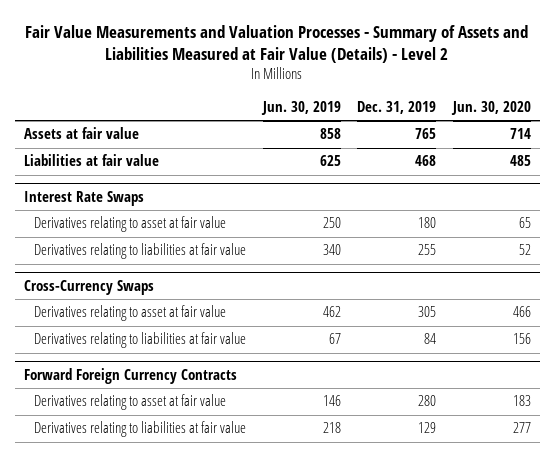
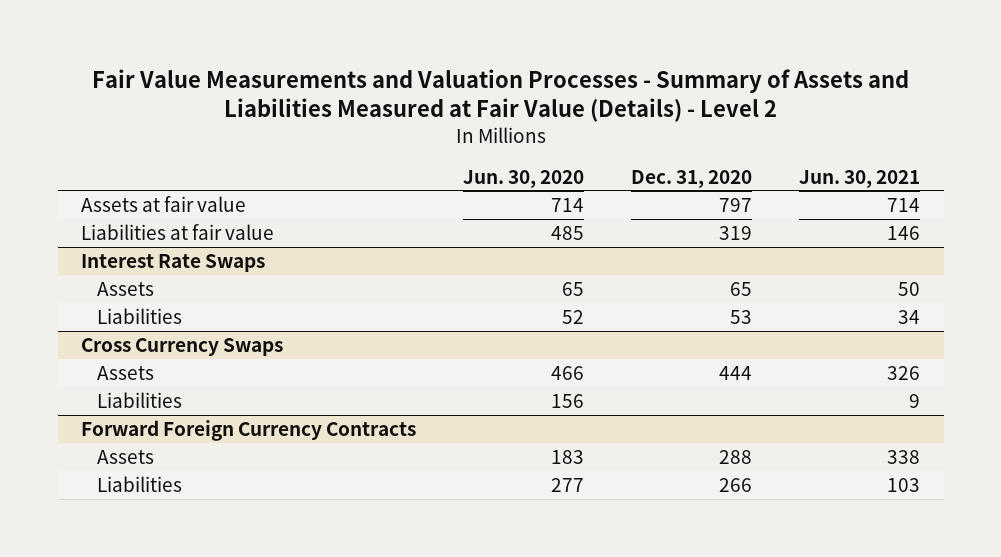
- | Jun. 30, 2019 | Dec. 31, 2019 | Jun. 30, 2020
+ | Jun. 30, 2020 | Dec. 31, 2020 | Jun. 30, 2021
@ Interest Rate Swaps
- Derivatives relating to asset at fair value | 250 | 180 | 65
- Derivatives relating to liabilities at fair value | 340 | 255 | 52
- Cross-Currency Swaps
- Derivatives relating to asset at fair value | 462 | 305 | 466
- Derivatives relating to liabilities at fair value | 67 | 84 | 156
@ Interest Rate Swaps
+ Assets | 65 | 65 | 50
+ Liabilities | 52 | 53 | 34
+ Cross Currency Swaps
+ Assets | 466 | 444 | 326
+ Liabilities | 156 | | 9
@ Forward Foreign Currency Contracts
- Derivatives relating to asset at fair value | 146 | 280 | 183
- Derivatives relating to liabilities at fair value | 218 | 129 | 277
+ Assets | 183 | 288 | 338
+ Liabilities | 277 | 266 | 103

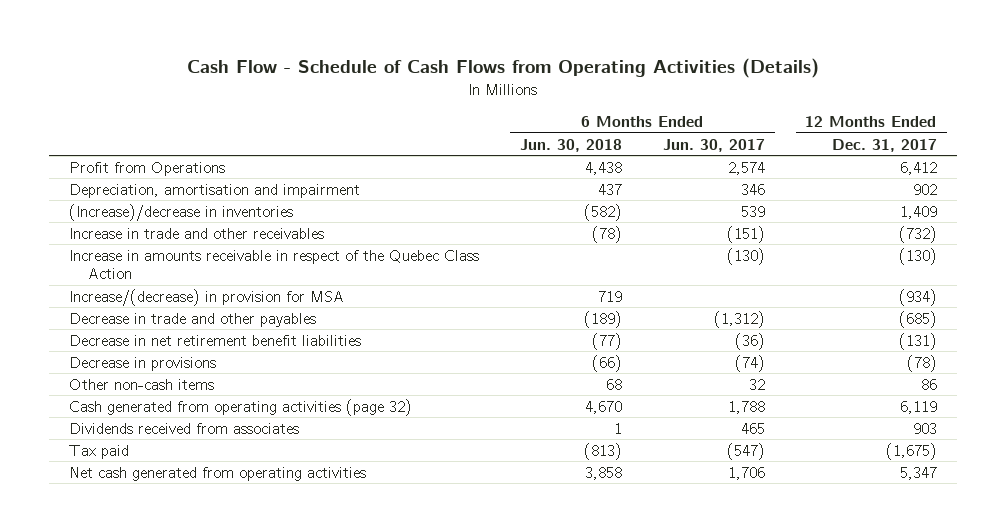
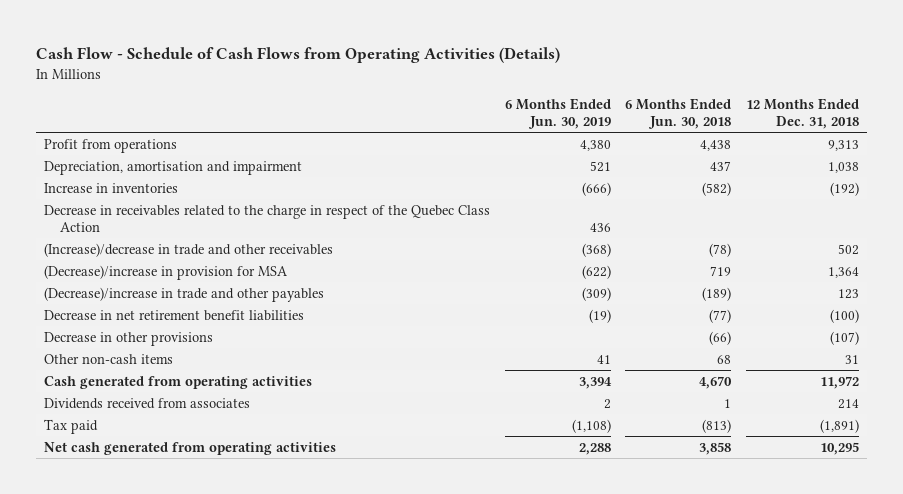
- | 6 Months Ended Jun. 30, 2018 | 6 Months Ended Jun. 30, 2017 | 12 Months Ended Dec. 31, 2017
+ | 6 Months Ended Jun. 30, 2019 | 6 Months Ended Jun. 30, 2018 | 12 Months Ended Dec. 31, 2018
- Profit from Operations | 4,438 | 2,574 | 6,412
+ Profit from operations | 4,380 | 4,438 | 9,313
- (Increase)/decrease in inventories | (582) | 539 | 1,409
- Increase in trade and other receivables | (78) | (151) | (732)
- Increase in amounts receivable in respect of the Quebec Class Action | | (130) | (130)
- Increase/(decrease) in provision for MSA | 719 | | (934)
- Decrease in trade and other payables | (189) | (1,312) | (685)
+ Increase in inventories | (666) | (582) | (192)
+ Decrease in receivables related to the charge in respect of the Quebec Class Action | 436 | |
+ (Increase)/decrease in trade and other receivables | (368) | (78) | 502
+ (Decrease)/increase in provision for MSA | (622) | 719 | 1,364
+ (Decrease)/increase in trade and other payables | (309) | (189) | 123
- Decrease in provisions | (66) | (74) | (78)
+ Decrease in other provisions | | (66) | (107)
- Cash generated from operating activities (page 32) | 4,670 | 1,788 | 6,119
+ Cash generated from operating activities | 3,394 | 4,670 | 11,972

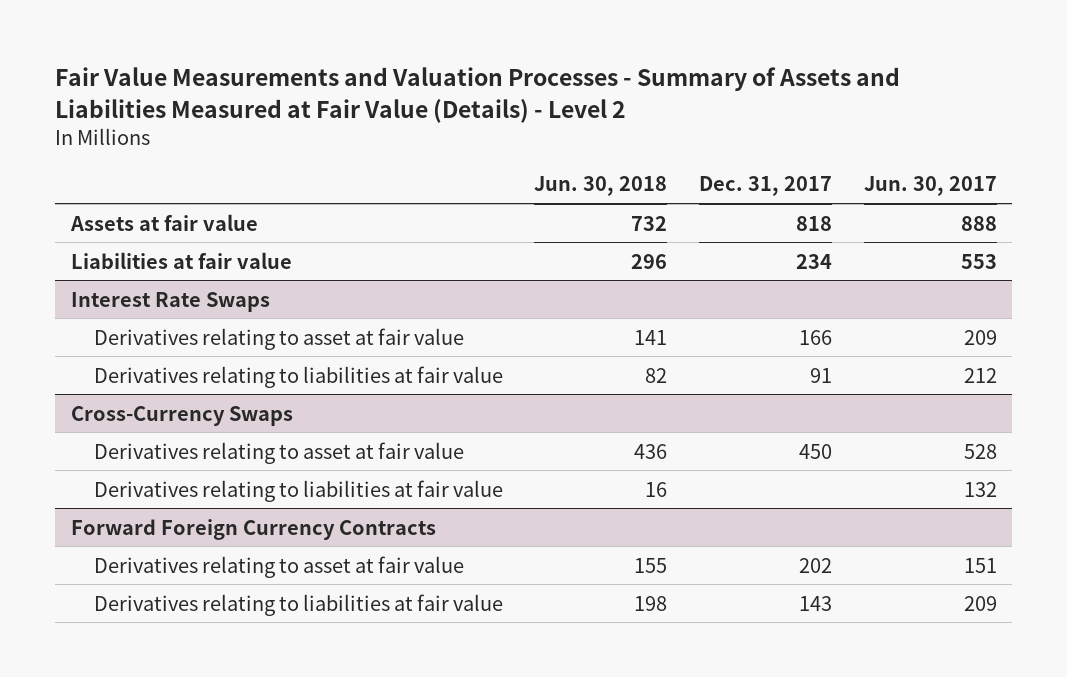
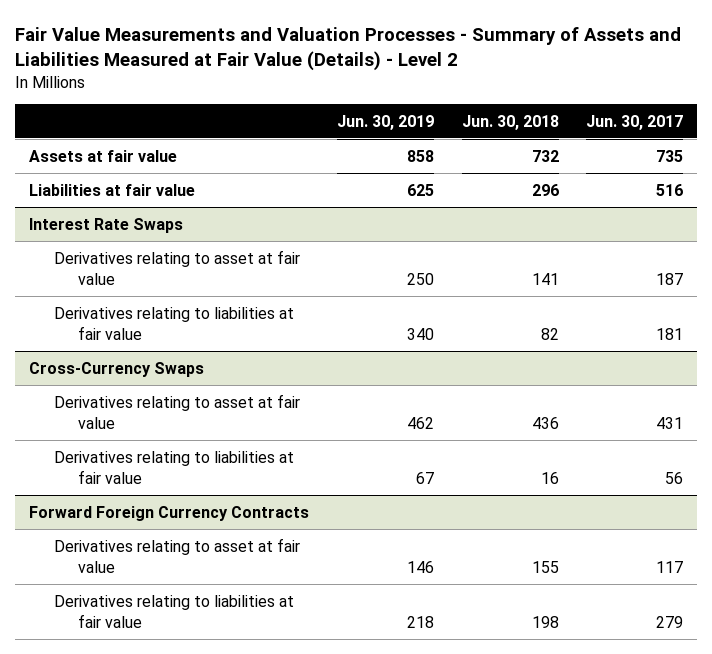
- | Jun. 30, 2018 | Dec. 31, 2017 | Jun. 30, 2017
+ | Jun. 30, 2019 | Jun. 30, 2018 | Jun. 30, 2017
- Assets at fair value | 732 | 818 | 888
- Liabilities at fair value | 296 | 234 | 553
+ Assets at fair value | 858 | 732 | 735
+ Liabilities at fair value | 625 | 296 | 516
@ Interest Rate Swaps
- Derivatives relating to asset at fair value | 141 | 166 | 209
- Derivatives relating to liabilities at fair value | 82 | 91 | 212
+ Derivatives relating to asset at fair value | 250 | 141 | 187
+ Derivatives relating to liabilities at fair value | 340 | 82 | 181
@ Cross-Currency Swaps
- Derivatives relating to asset at fair value | 436 | 450 | 528
- Derivatives relating to liabilities at fair value | 16 | | 132
+ Derivatives relating to asset at fair value | 462 | 436 | 431
+ Derivatives relating to liabilities at fair value | 67 | 16 | 56
@ Forward Foreign Currency Contracts
- Derivatives relating to asset at fair value | 155 | 202 | 151
- Derivatives relating to liabilities at fair value | 198 | 143 | 209
+ Derivatives relating to asset at fair value | 146 | 155 | 117
+ Derivatives relating to liabilities at fair value | 218 | 198 | 279

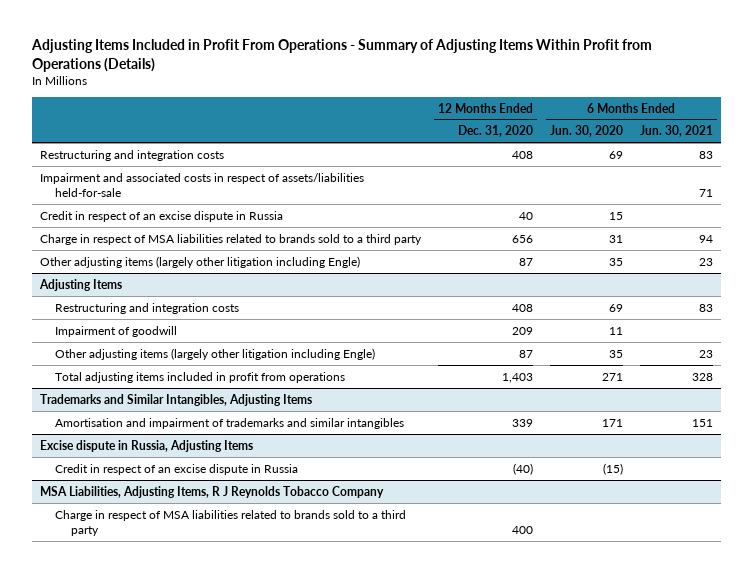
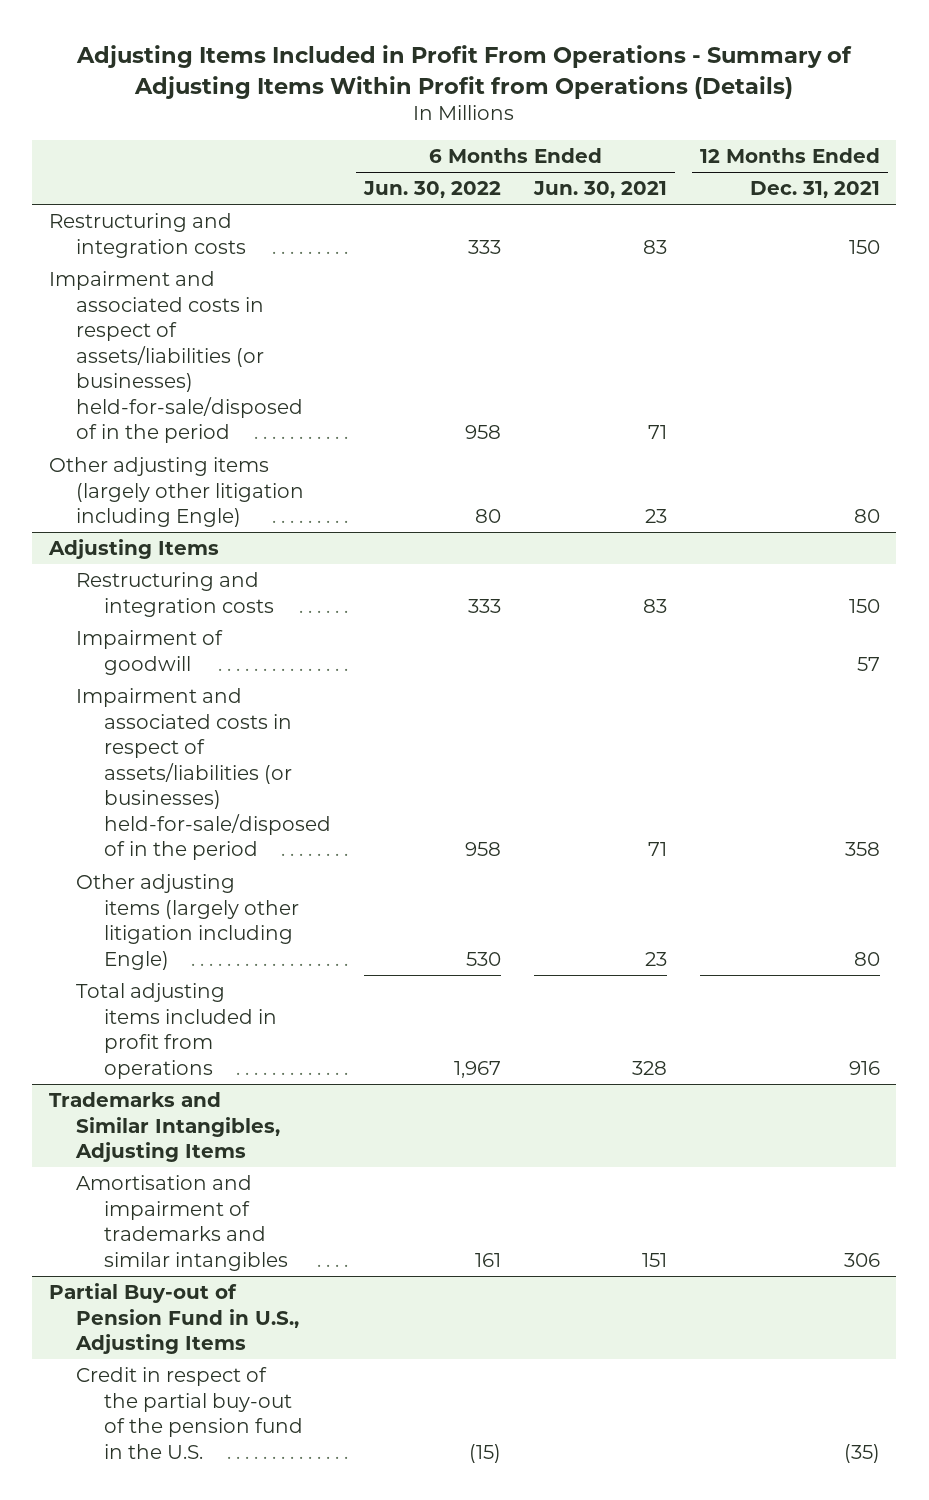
- | 12 Months Ended Dec. 31, 2020 | 6 Months Ended Jun. 30, 2020 | 6 Months Ended Jun. 30, 2021
+ | 6 Months Ended Jun. 30, 2022 | 6 Months Ended Jun. 30, 2021 | 12 Months Ended Dec. 31, 2021
- Impairment and associated costs in respect of assets/liabilities held-for-sale | | | 71
- Credit in respect of an excise dispute in Russia | 40 | 15 |
- Charge in respect of MSA liabilities related to brands sold to a third party | 656 | 31 | 94
+ Impairment and associated costs in respect of assets/liabilities (or businesses) held-for-sale/disposed of in the period | 958 | 71 |
@ Adjusting Items
+ Impairment and associated costs in respect of assets/liabilities (or businesses) held-for-sale/disposed of in the period | 958 | 71 | 358
- Excise dispute in Russia, Adjusting Items
- Credit in respect of an excise dispute in Russia | (40) | (15) |
- MSA Liabilities, Adjusting Items, R J Reynolds Tobacco Company
- Charge in respect of MSA liabilities related to brands sold to a third party | 400 | |
+ Partial Buy-out of Pension Fund in U.S., Adjusting Items
+ Credit in respect of the partial buy-out of the pension fund in the U.S. | (15) | | (35)

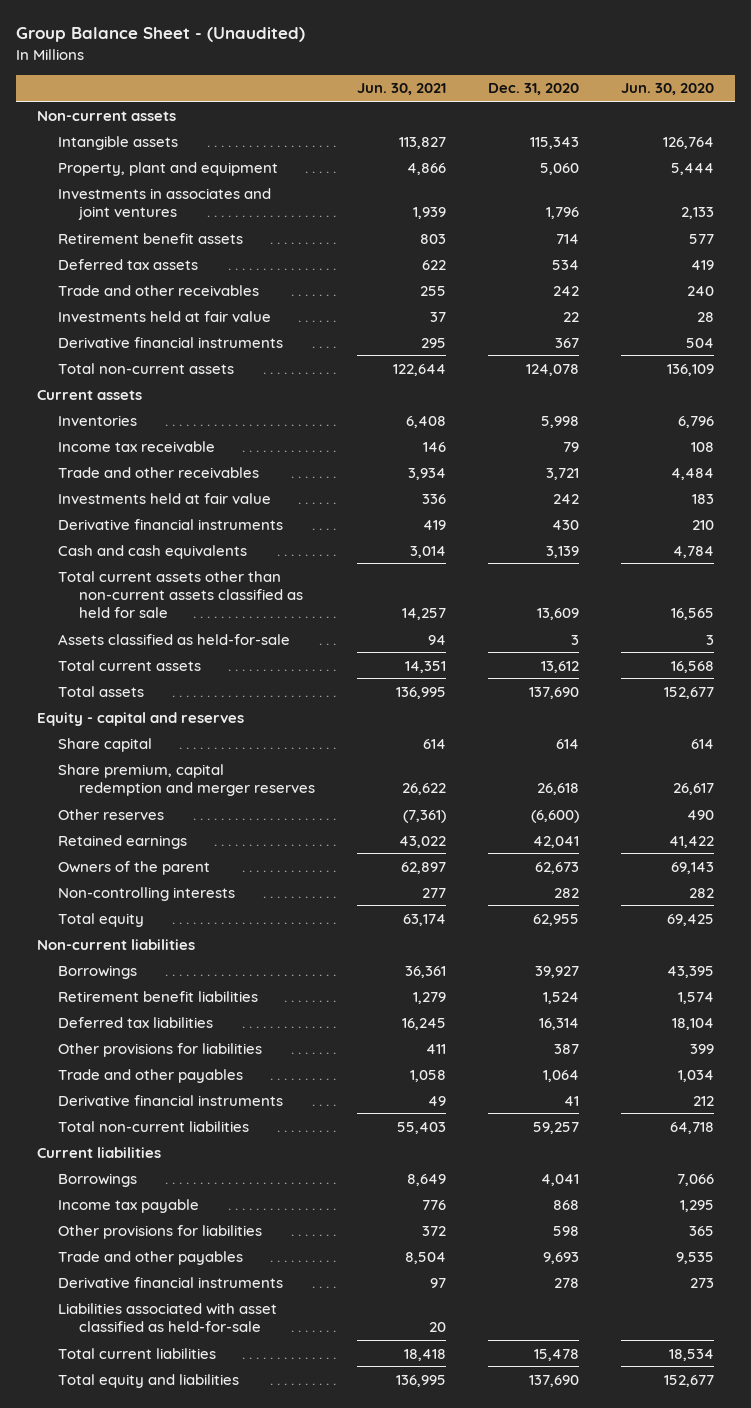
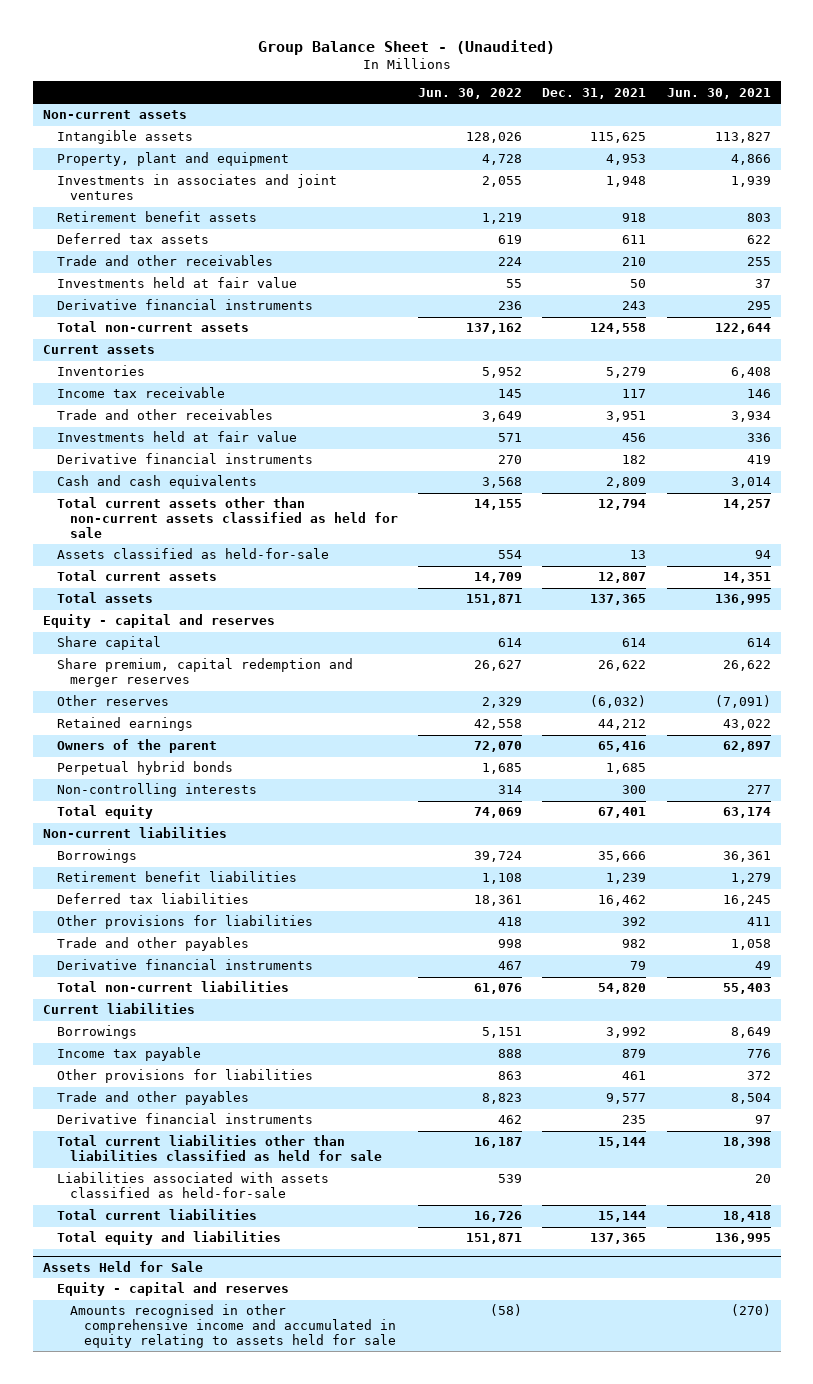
- | Jun. 30, 2021 | Dec. 31, 2020 | Jun. 30, 2020
+ | Jun. 30, 2022 | Dec. 31, 2021 | Jun. 30, 2021
- Other reserves | (7,361) | (6,600) | 490
+ Other reserves | 2,329 | (6,032) | (7,091)
+ Perpetual hybrid bonds | 1,685 | 1,685 |
- Liabilities associated with asset classified as held-for-sale | 20 | |
+ Total current liabilities other than liabilities classified as held for sale | 16,187 | 15,144 | 18,398
+ Liabilities associated with assets classified as held-for-sale | 539 | | 20
+ Assets Held for Sale
+ Equity - capital and reserves
+ Amounts recognised in other comprehensive income and accumulated in equity relating to assets held for sale | (58) | | (270)

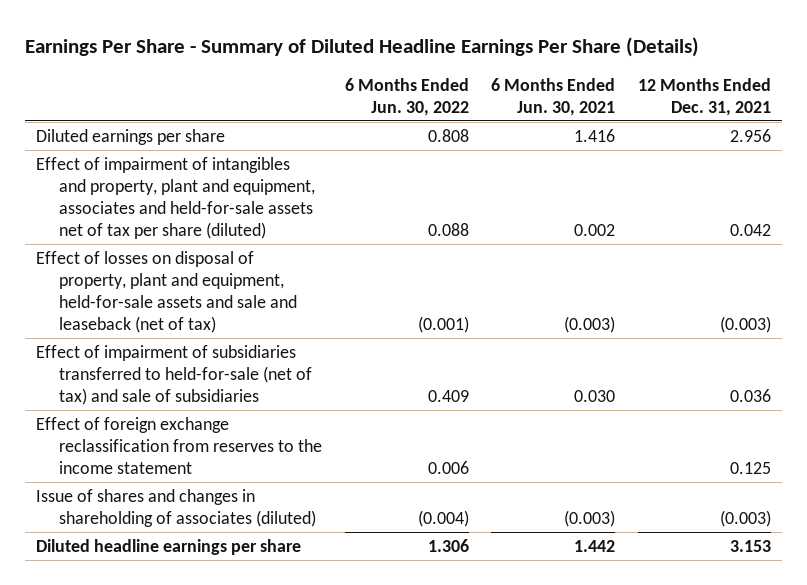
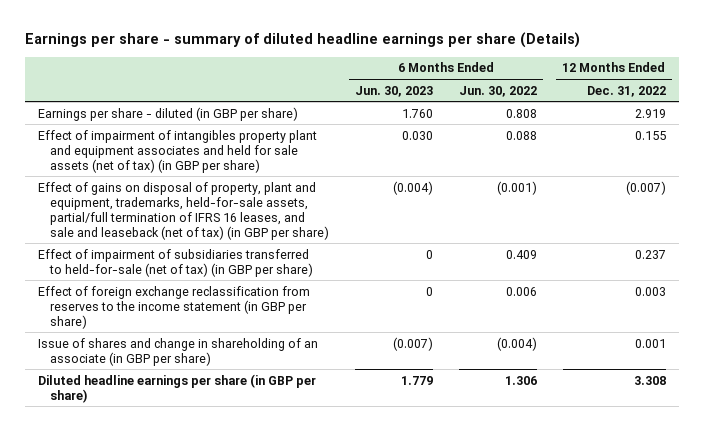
- Earnings Per Share - Summary of Diluted Headline Earnings Per Share (Details)
+ Earnings per share - summary of diluted headline earnings per share (Details)
- | 6 Months Ended Jun. 30, 2022 | 6 Months Ended Jun. 30, 2021 | 12 Months Ended Dec. 31, 2021
+ | 6 Months Ended Jun. 30, 2023 | 6 Months Ended Jun. 30, 2022 | 12 Months Ended Dec. 31, 2022
- Diluted earnings per share | 0.808 | 1.416 | 2.956
- Effect of impairment of intangibles and property, plant and equipment, associates and held-for-sale assets net of tax per share (diluted) | 0.088 | 0.002 | 0.042
- Effect of losses on disposal of property, plant and equipment, held-for-sale assets and sale and leaseback (net of tax) | (0.001) | (0.003) | (0.003)
- Effect of impairment of subsidiaries transferred to held-for-sale (net of tax) and sale of subsidiaries | 0.409 | 0.030 | 0.036
- Effect of foreign exchange reclassification from reserves to the income statement | 0.006 | | 0.125
- Issue of shares and changes in shareholding of associates (diluted) | (0.004) | (0.003) | (0.003)
- Diluted headline earnings per share | 1.306 | 1.442 | 3.153
+ Earnings per share - diluted (in GBP per share) | 1.760 | 0.808 | 2.919
+ Effect of impairment of intangibles property plant and equipment associates and held for sale assets (net of tax) (in GBP per share) | 0.030 | 0.088 | 0.155
+ Effect of gains on disposal of property, plant and equipment, trademarks, held-for-sale assets, partial/full termination of IFRS 16 leases, and sale and leaseback (net of tax) (in GBP per share) | (0.004) | (0.001) | (0.007)
+ Effect of impairment of subsidiaries transferred to held-for-sale (net of tax) (in GBP per share) | 0 | 0.409 | 0.237
+ Effect of foreign exchange reclassification from reserves to the income statement (in GBP per share) | 0 | 0.006 | 0.003
+ Issue of shares and change in shareholding of an associate (in GBP per share) | (0.007) | (0.004) | 0.001
+ Diluted headline earnings per share (in GBP per share) | 1.779 | 1.306 | 3.308

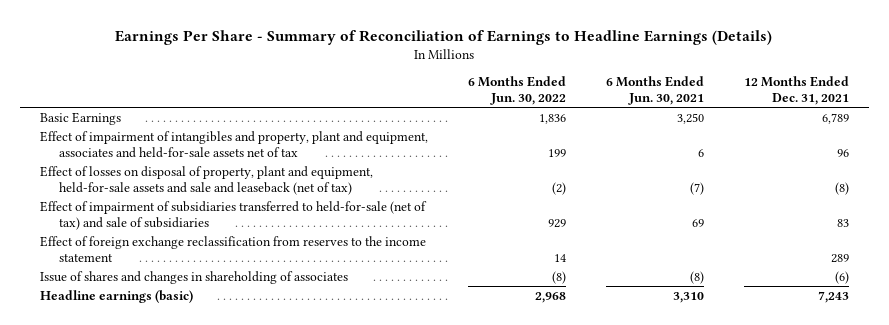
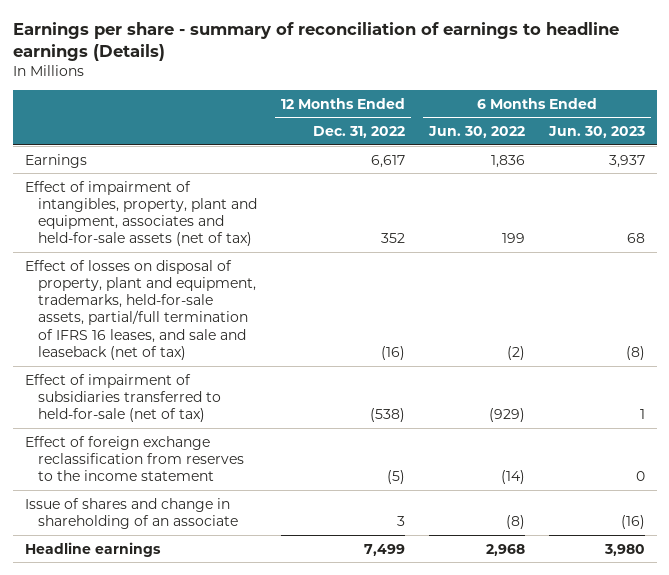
- Earnings Per Share - Summary of Reconciliation of Earnings to Headline Earnings (Details)
+ Earnings per share - summary of reconciliation of earnings to headline earnings (Details)
- | 6 Months Ended Jun. 30, 2022 | 6 Months Ended Jun. 30, 2021 | 12 Months Ended Dec. 31, 2021
+ | 12 Months Ended Dec. 31, 2022 | 6 Months Ended Jun. 30, 2022 | 6 Months Ended Jun. 30, 2023
- Basic Earnings | 1,836 | 3,250 | 6,789
- Effect of impairment of intangibles and property, plant and equipment, associates and held-for-sale assets net of tax | 199 | 6 | 96
- Effect of losses on disposal of property, plant and equipment, held-for-sale assets and sale and leaseback (net of tax) | (2) | (7) | (8)
- Effect of impairment of subsidiaries transferred to held-for-sale (net of tax) and sale of subsidiaries | 929 | 69 | 83
- Effect of foreign exchange reclassification from reserves to the income statement | 14 | | 289
- Issue of shares and changes in shareholding of associates | (8) | (8) | (6)
- Headline earnings (basic) | 2,968 | 3,310 | 7,243
+ Earnings | 6,617 | 1,836 | 3,937
+ Effect of impairment of intangibles, property, plant and equipment, associates and held-for-sale assets (net of tax) | 352 | 199 | 68
+ Effect of losses on disposal of property, plant and equipment, trademarks, held-for-sale assets, partial/full termination of IFRS 16 leases, and sale and leaseback (net of tax) | (16) | (2) | (8)
+ Effect of impairment of subsidiaries transferred to held-for-sale (net of tax) | (538) | (929) | 1
+ Effect of foreign exchange reclassification from reserves to the income statement | (5) | (14) | 0
+ Issue of shares and change in shareholding of an associate | 3 | (8) | (16)
+ Headline earnings | 7,499 | 2,968 | 3,980

